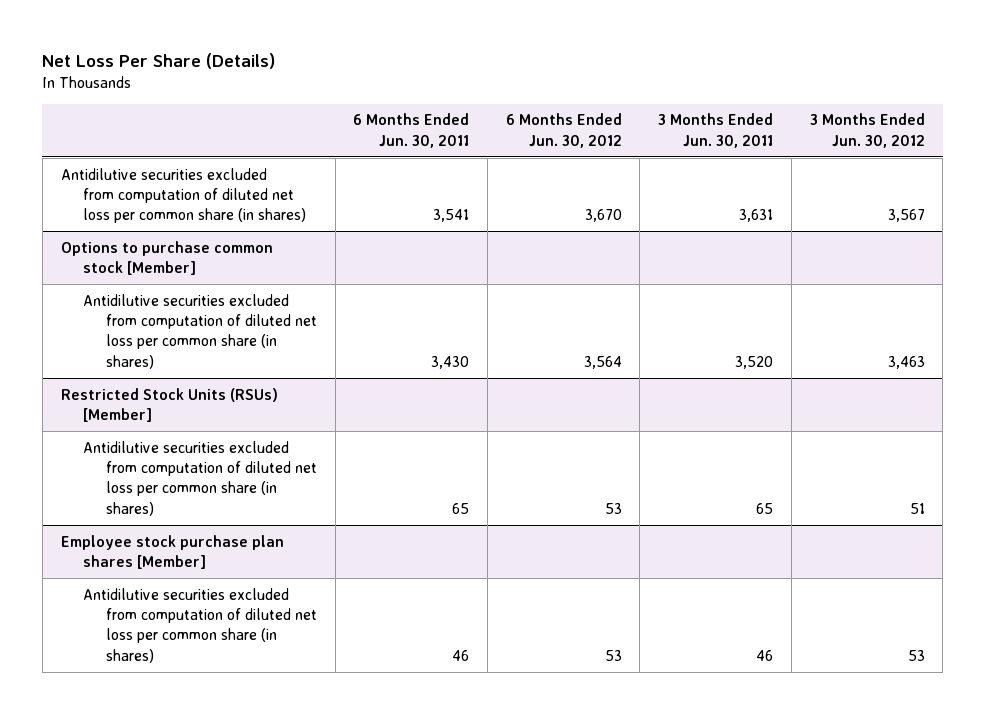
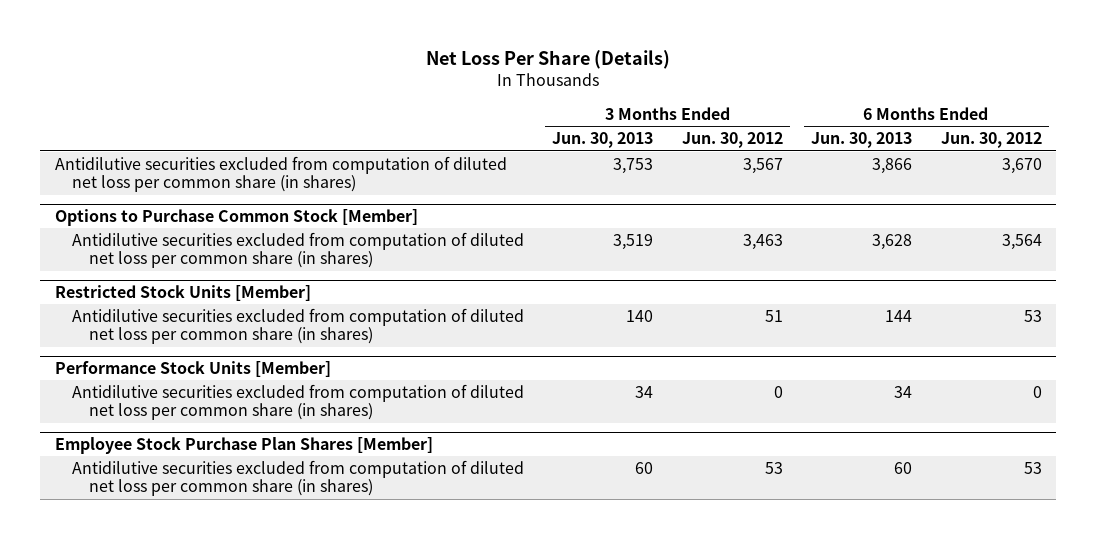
- | 6 Months Ended Jun. 30, 2011 | 6 Months Ended Jun. 30, 2012 | 3 Months Ended Jun. 30, 2011 | 3 Months Ended Jun. 30, 2012
+ | 3 Months Ended Jun. 30, 2013 | 3 Months Ended Jun. 30, 2012 | 6 Months Ended Jun. 30, 2013 | 6 Months Ended Jun. 30, 2012
- Options to purchase common stock [Member]
+ Options to Purchase Common Stock [Member]
- Restricted Stock Units (RSUs) [Member]
+ Restricted Stock Units [Member]
- Employee stock purchase plan shares [Member]
+ Performance Stock Units [Member]
+ Antidilutive securities excluded from computation of diluted net loss per common share (in shares) | 34 | 0 | 34 | 0
+ Employee Stock Purchase Plan Shares [Member]

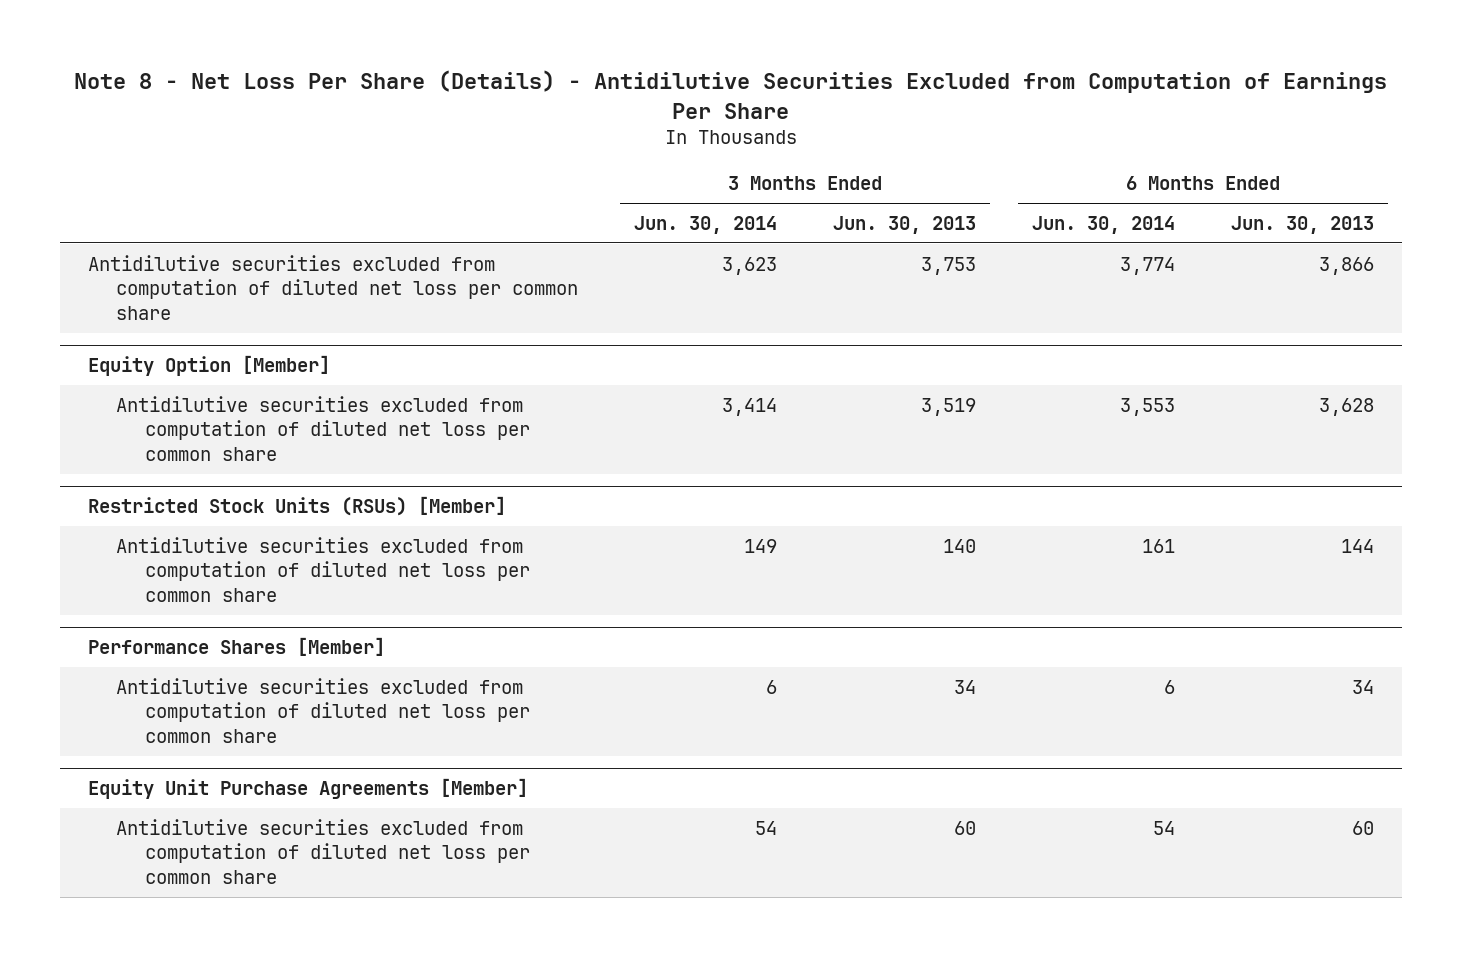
- Net Loss Per Share (Details)
+ Note 8 - Net Loss Per Share (Details) - Antidilutive Securities Excluded from Computation of Earnings Per Share
- | 3 Months Ended Jun. 30, 2013 | 3 Months Ended Jun. 30, 2012 | 6 Months Ended Jun. 30, 2013 | 6 Months Ended Jun. 30, 2012
+ | 3 Months Ended Jun. 30, 2014 | 3 Months Ended Jun. 30, 2013 | 6 Months Ended Jun. 30, 2014 | 6 Months Ended Jun. 30, 2013
- Antidilutive securities excluded from computation of diluted net loss per common share (in shares) | 3,753 | 3,567 | 3,866 | 3,670
- Options to Purchase Common Stock [Member]
- Antidilutive securities excluded from computation of diluted net loss per common share (in shares) | 3,519 | 3,463 | 3,628 | 3,564
- Restricted Stock Units [Member]
- Antidilutive securities excluded from computation of diluted net loss per common share (in shares) | 140 | 51 | 144 | 53
- Performance Stock Units [Member]
- Antidilutive securities excluded from computation of diluted net loss per common share (in shares) | 34 | 0 | 34 | 0
- Employee Stock Purchase Plan Shares [Member]
- Antidilutive securities excluded from computation of diluted net loss per common share (in shares) | 60 | 53 | 60 | 53
+ Antidilutive securities excluded from computation of diluted net loss per common share | 3,623 | 3,753 | 3,774 | 3,866
+ Equity Option [Member]
+ Antidilutive securities excluded from computation of diluted net loss per common share | 3,414 | 3,519 | 3,553 | 3,628
+ Restricted Stock Units (RSUs) [Member]
+ Antidilutive securities excluded from computation of diluted net loss per common share | 149 | 140 | 161 | 144
+ Performance Shares [Member]
+ Antidilutive securities excluded from computation of diluted net loss per common share | 6 | 34 | 6 | 34
+ Equity Unit Purchase Agreements [Member]
+ Antidilutive securities excluded from computation of diluted net loss per common share | 54 | 60 | 54 | 60

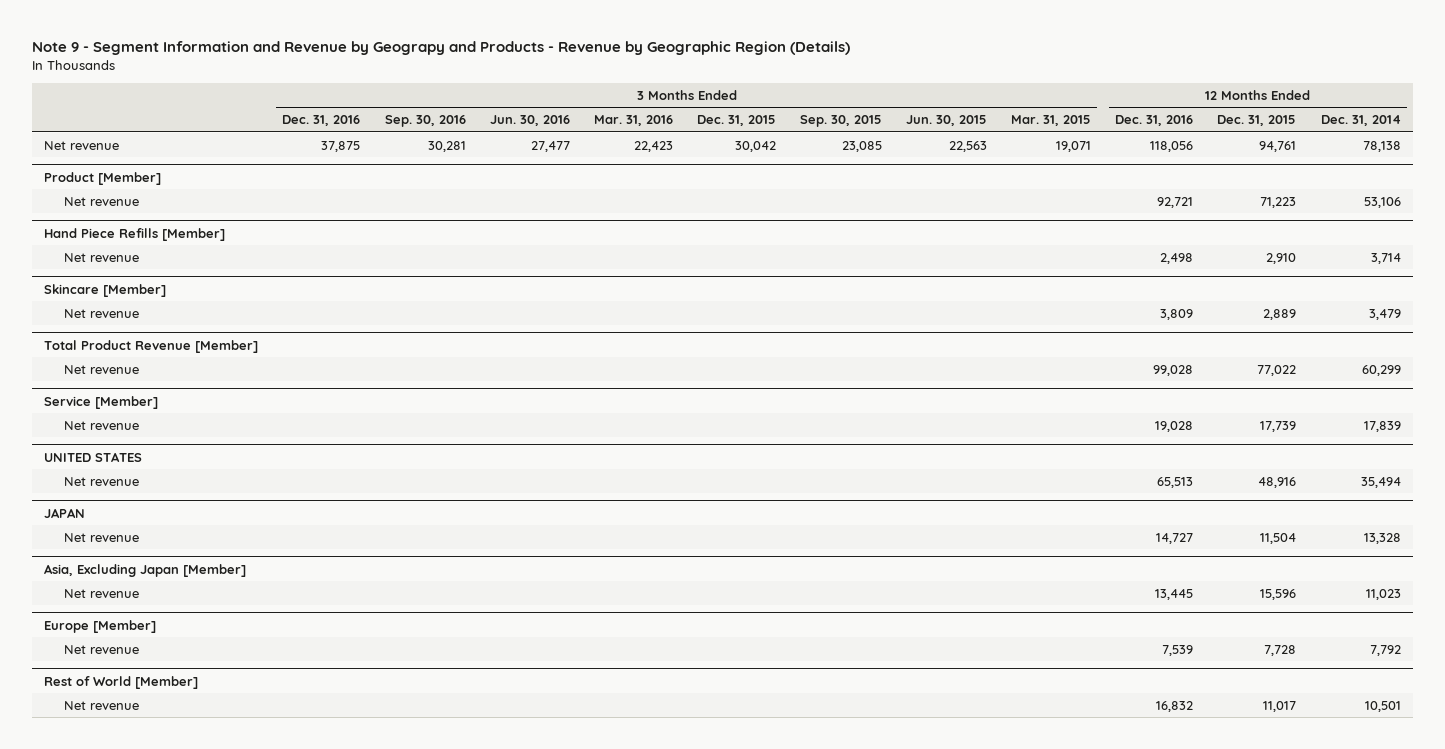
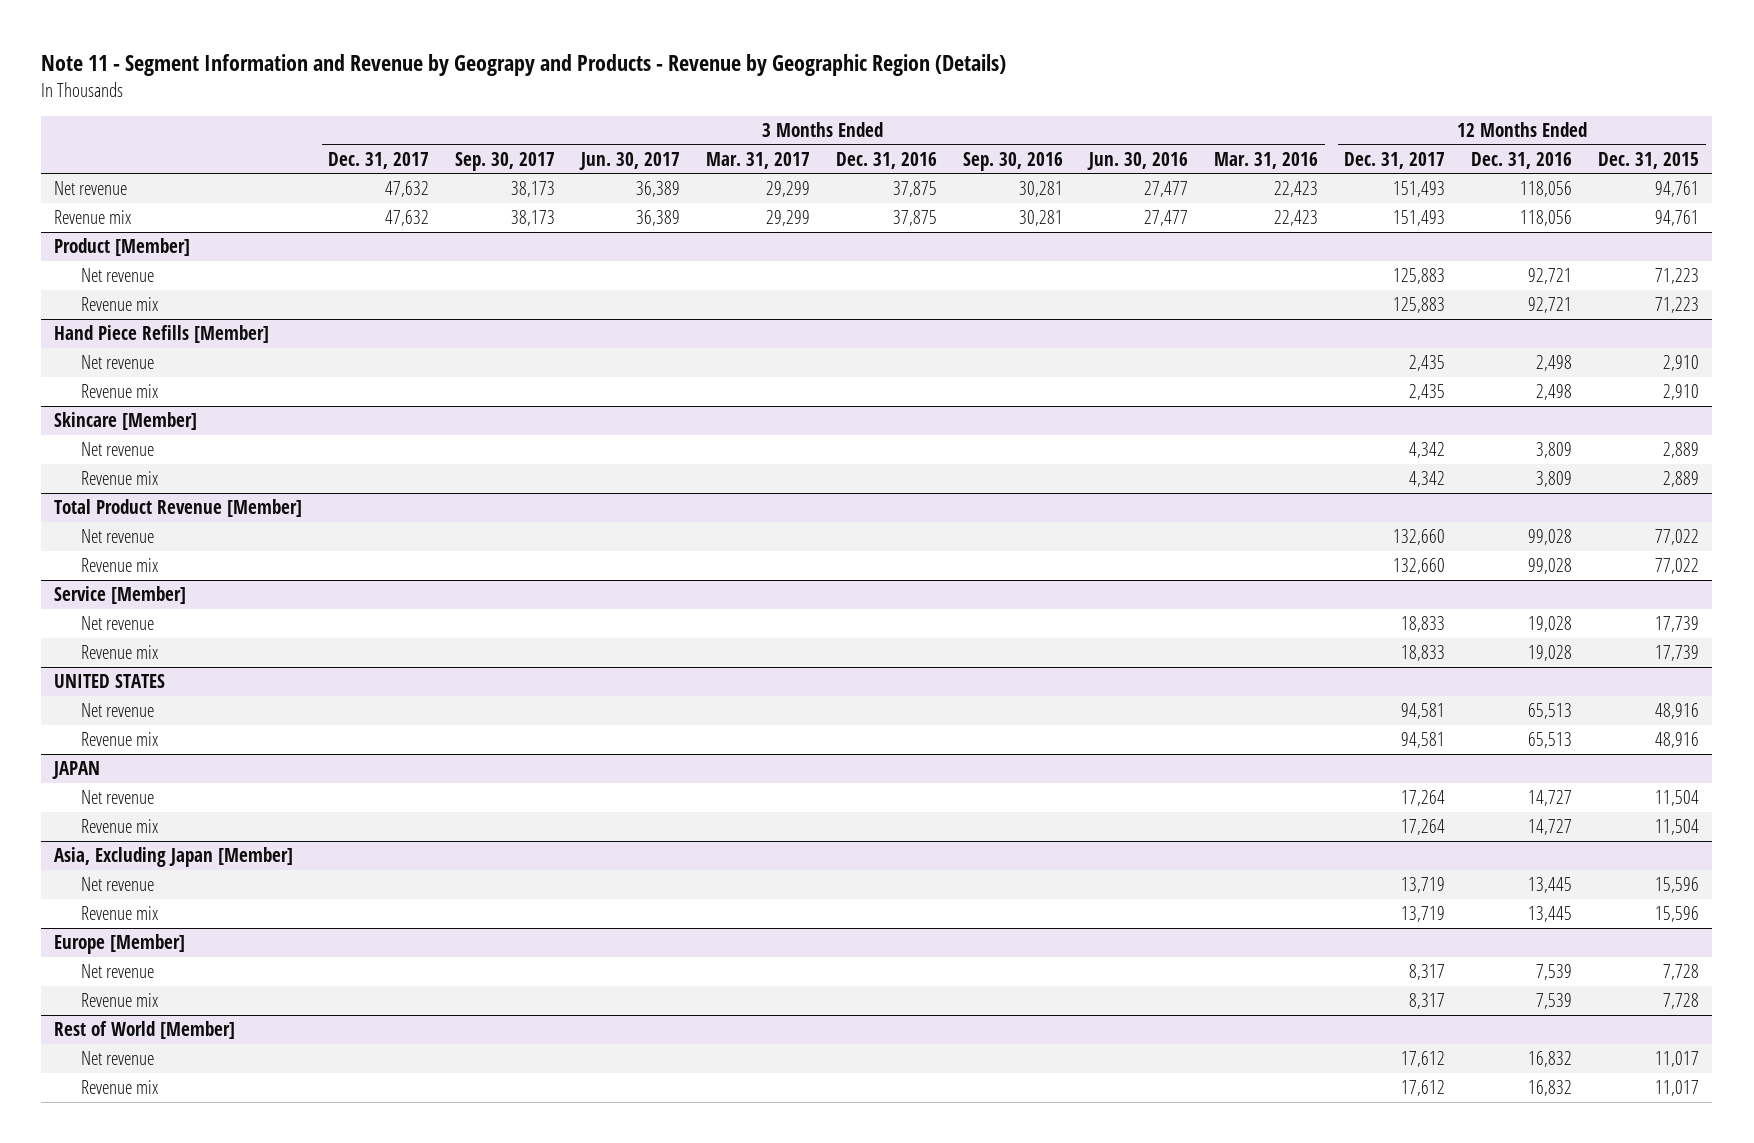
- Note 9 - Segment Information and Revenue by Geograpy and Products - Revenue by Geographic Region (Details)
+ Note 11 - Segment Information and Revenue by Geograpy and Products - Revenue by Geographic Region (Details)
- | 3 Months Ended Dec. 31, 2016 | 3 Months Ended Sep. 30, 2016 | 3 Months Ended Jun. 30, 2016 | 3 Months Ended Mar. 31, 2016 | 3 Months Ended Dec. 31, 2015 | 3 Months Ended Sep. 30, 2015 | 3 Months Ended Jun. 30, 2015 | 3 Months Ended Mar. 31, 2015 | 12 Months Ended Dec. 31, 2016 | 12 Months Ended Dec. 31, 2015 | 12 Months Ended Dec. 31, 2014
+ | 3 Months Ended Dec. 31, 2017 | 3 Months Ended Sep. 30, 2017 | 3 Months Ended Jun. 30, 2017 | 3 Months Ended Mar. 31, 2017 | 3 Months Ended Dec. 31, 2016 | 3 Months Ended Sep. 30, 2016 | 3 Months Ended Jun. 30, 2016 | 3 Months Ended Mar. 31, 2016 | 12 Months Ended Dec. 31, 2017 | 12 Months Ended Dec. 31, 2016 | 12 Months Ended Dec. 31, 2015
+ Revenue mix | 47,632 | 38,173 | 36,389 | 29,299 | 37,875 | 30,281 | 27,477 | 22,423 | 151,493 | 118,056 | 94,761
@ Product [Member]
+ Revenue mix | | | | | | | | | 125,883 | 92,721 | 71,223
@ Hand Piece Refills [Member]
+ Revenue mix | | | | | | | | | 2,435 | 2,498 | 2,910
@ Skincare [Member]
+ Revenue mix | | | | | | | | | 4,342 | 3,809 | 2,889
@ Total Product Revenue [Member]
+ Revenue mix | | | | | | | | | 132,660 | 99,028 | 77,022
@ Service [Member]
+ Revenue mix | | | | | | | | | 18,833 | 19,028 | 17,739
@ UNITED STATES
+ Revenue mix | | | | | | | | | 94,581 | 65,513 | 48,916
@ JAPAN
+ Revenue mix | | | | | | | | | 17,264 | 14,727 | 11,504
@ Asia, Excluding Japan [Member]
+ Revenue mix | | | | | | | | | 13,719 | 13,445 | 15,596
@ Europe [Member]
+ Revenue mix | | | | | | | | | 8,317 | 7,539 | 7,728
@ Rest of World [Member]
+ Revenue mix | | | | | | | | | 17,612 | 16,832 | 11,017

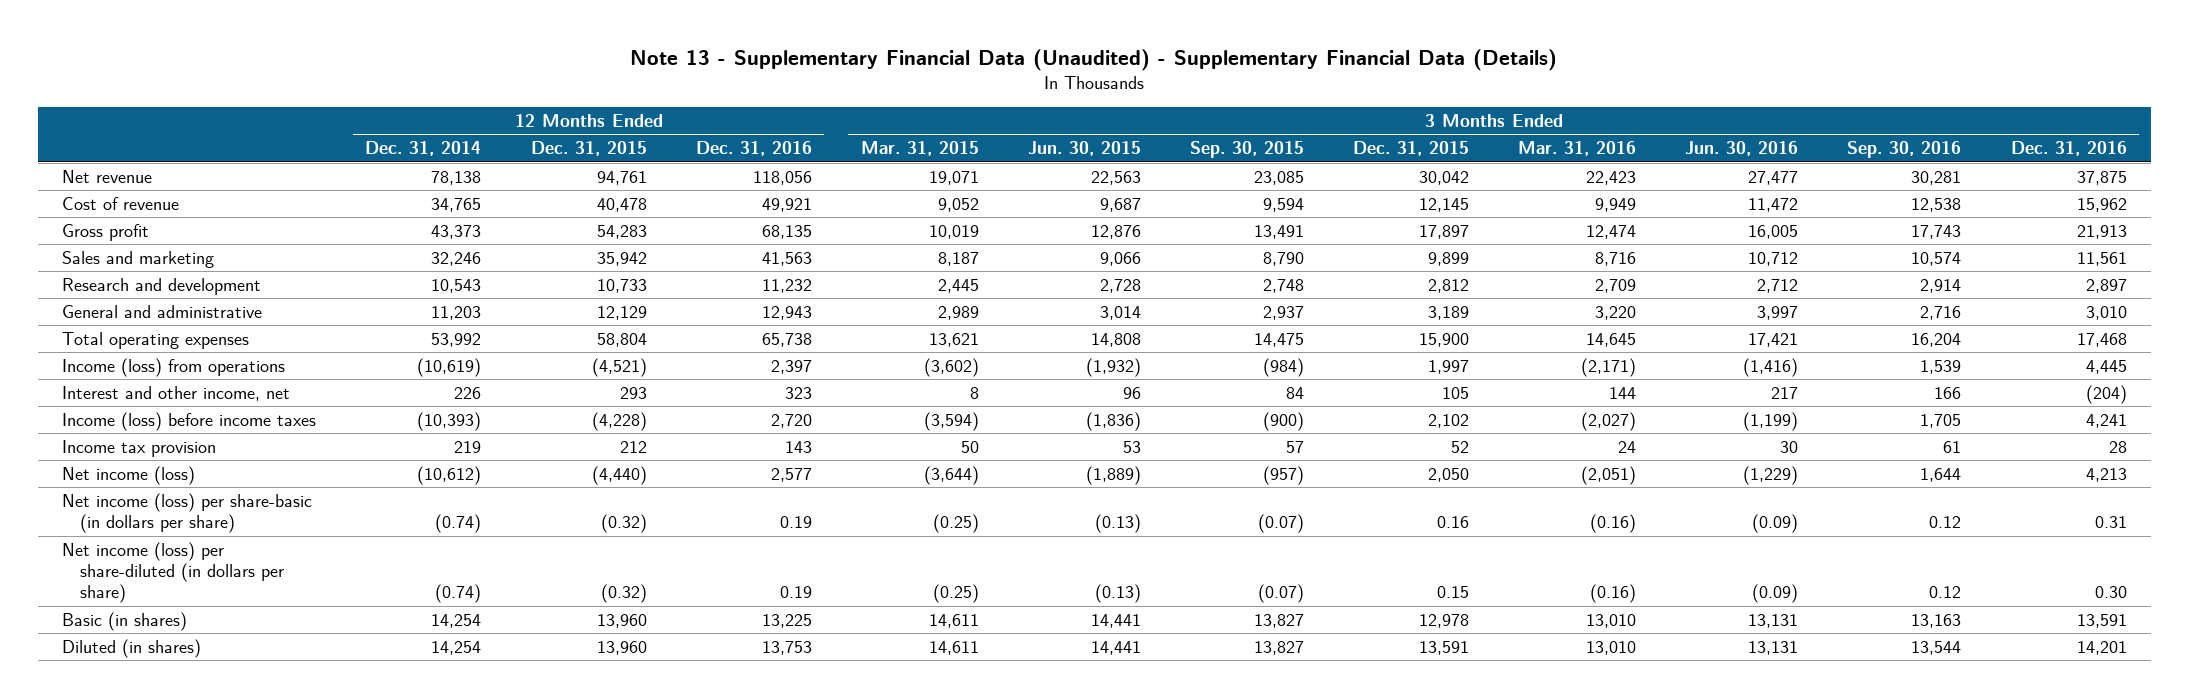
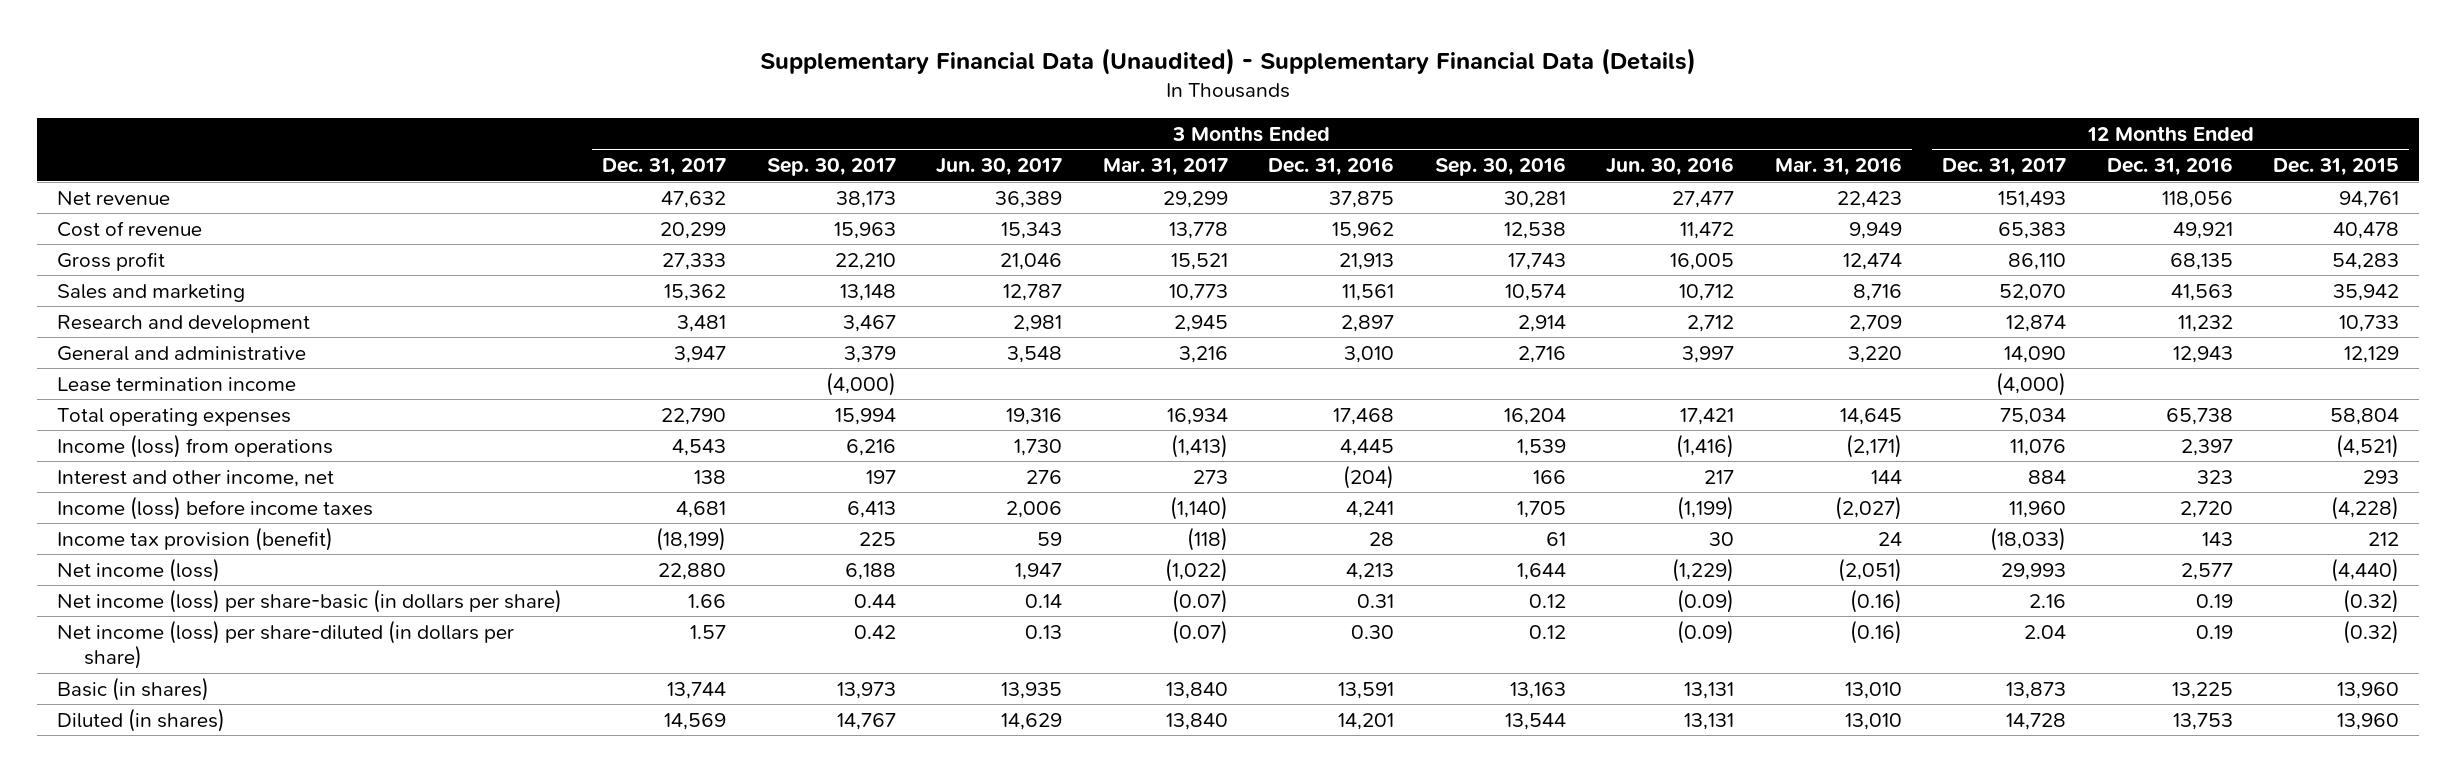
- Note 13 - Supplementary Financial Data (Unaudited) - Supplementary Financial Data (Details)
+ Supplementary Financial Data (Unaudited) - Supplementary Financial Data (Details)
- | 12 Months Ended Dec. 31, 2014 | 12 Months Ended Dec. 31, 2015 | 12 Months Ended Dec. 31, 2016 | 3 Months Ended Mar. 31, 2015 | 3 Months Ended Jun. 30, 2015 | 3 Months Ended Sep. 30, 2015 | 3 Months Ended Dec. 31, 2015 | 3 Months Ended Mar. 31, 2016 | 3 Months Ended Jun. 30, 2016 | 3 Months Ended Sep. 30, 2016 | 3 Months Ended Dec. 31, 2016
+ | 3 Months Ended Dec. 31, 2017 | 3 Months Ended Sep. 30, 2017 | 3 Months Ended Jun. 30, 2017 | 3 Months Ended Mar. 31, 2017 | 3 Months Ended Dec. 31, 2016 | 3 Months Ended Sep. 30, 2016 | 3 Months Ended Jun. 30, 2016 | 3 Months Ended Mar. 31, 2016 | 12 Months Ended Dec. 31, 2017 | 12 Months Ended Dec. 31, 2016 | 12 Months Ended Dec. 31, 2015
+ Lease termination income | | (4,000) | | | | | | | (4,000) | |
- Income tax provision | 219 | 212 | 143 | 50 | 53 | 57 | 52 | 24 | 30 | 61 | 28
+ Income tax provision (benefit) | (18,199) | 225 | 59 | (118) | 28 | 61 | 30 | 24 | (18,033) | 143 | 212

